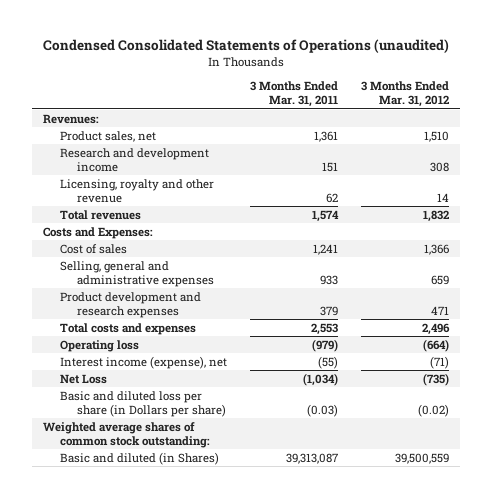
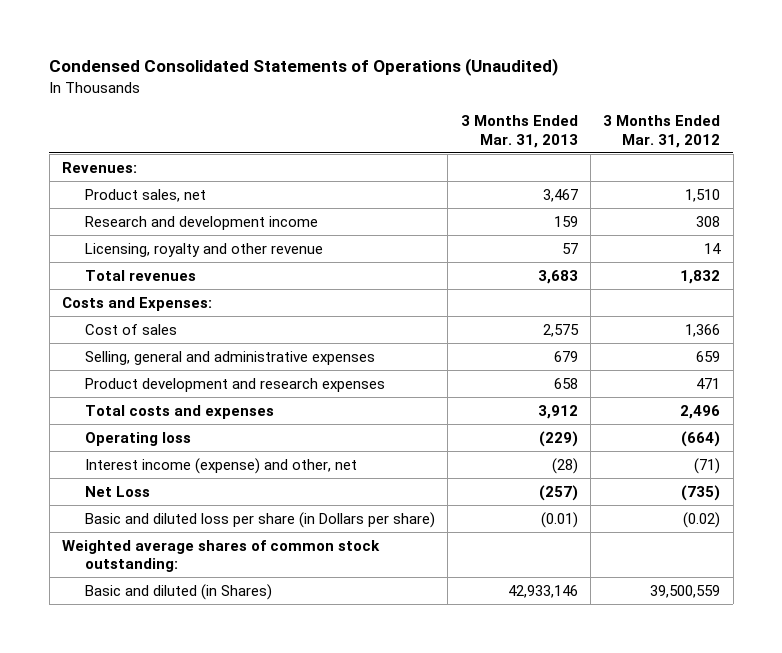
- Condensed Consolidated Statements of Operations (unaudited)
+ Condensed Consolidated Statements of Operations (Unaudited)
- | 3 Months Ended Mar. 31, 2011 | 3 Months Ended Mar. 31, 2012
+ | 3 Months Ended Mar. 31, 2013 | 3 Months Ended Mar. 31, 2012
- Interest income (expense), net | (55) | (71)
+ Interest income (expense) and other, net | (28) | (71)

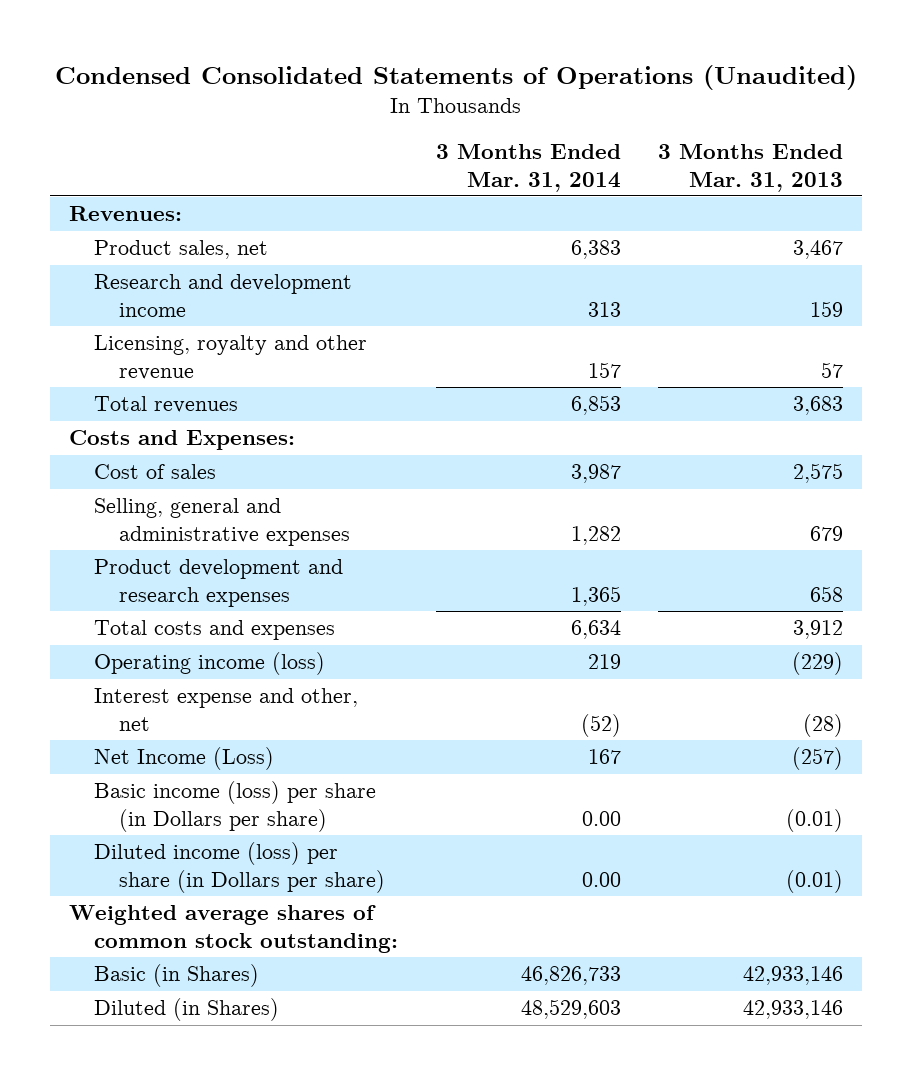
- | 3 Months Ended Mar. 31, 2013 | 3 Months Ended Mar. 31, 2012
+ | 3 Months Ended Mar. 31, 2014 | 3 Months Ended Mar. 31, 2013
- Operating loss | (229) | (664)
- Interest income (expense) and other, net | (28) | (71)
- Net Loss | (257) | (735)
- Basic and diluted loss per share (in Dollars per share) | (0.01) | (0.02)
+ Operating income (loss) | 219 | (229)
+ Interest expense and other, net | (52) | (28)
+ Net Income (Loss) | 167 | (257)
+ Basic income (loss) per share (in Dollars per share) | 0.00 | (0.01)
+ Diluted income (loss) per share (in Dollars per share) | 0.00 | (0.01)
- Basic and diluted (in Shares) | 42,933,146 | 39,500,559
+ Basic (in Shares) | 46,826,733 | 42,933,146
+ Diluted (in Shares) | 48,529,603 | 42,933,146

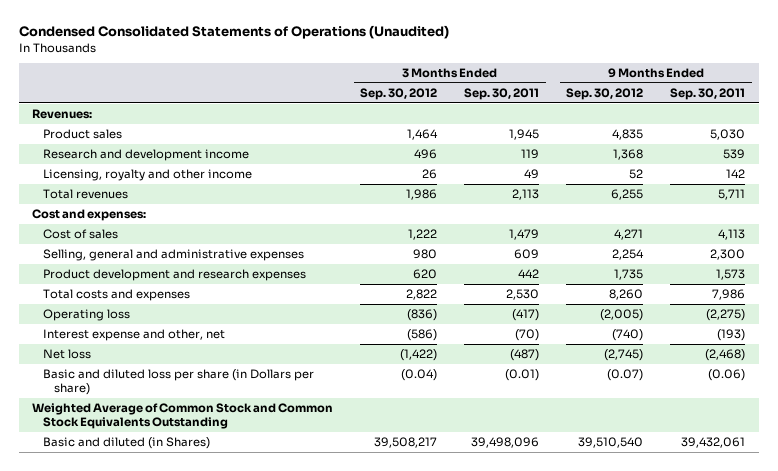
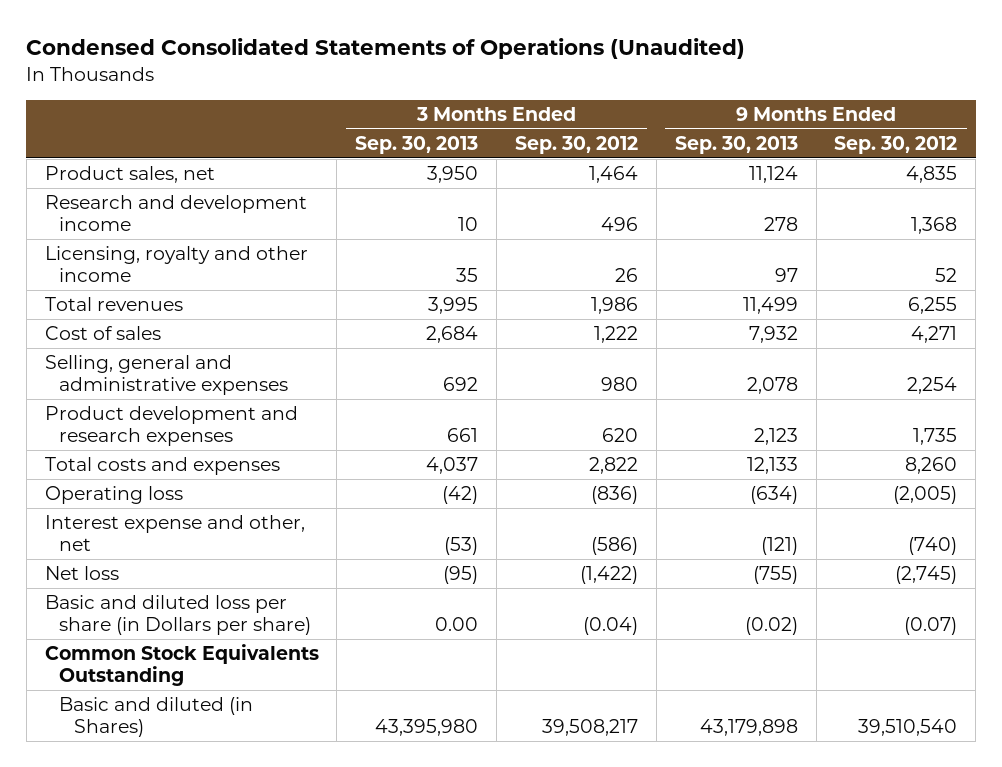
- | 3 Months Ended Sep. 30, 2012 | 3 Months Ended Sep. 30, 2011 | 9 Months Ended Sep. 30, 2012 | 9 Months Ended Sep. 30, 2011
+ | 3 Months Ended Sep. 30, 2013 | 3 Months Ended Sep. 30, 2012 | 9 Months Ended Sep. 30, 2013 | 9 Months Ended Sep. 30, 2012
- Revenues:
- Product sales | 1,464 | 1,945 | 4,835 | 5,030
+ Product sales, net | 3,950 | 1,464 | 11,124 | 4,835
- Cost and expenses:
- Weighted Average of Common Stock and Common Stock Equivalents Outstanding
+ Common Stock Equivalents Outstanding

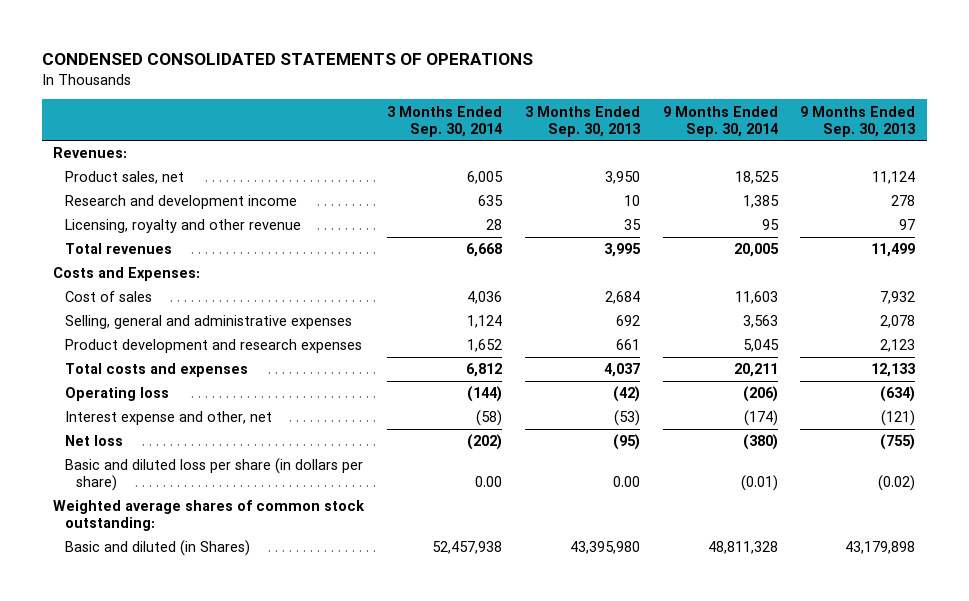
- Condensed Consolidated Statements of Operations (Unaudited)
+ CONDENSED CONSOLIDATED STATEMENTS OF OPERATIONS
- | 3 Months Ended Sep. 30, 2013 | 3 Months Ended Sep. 30, 2012 | 9 Months Ended Sep. 30, 2013 | 9 Months Ended Sep. 30, 2012
+ | 3 Months Ended Sep. 30, 2014 | 3 Months Ended Sep. 30, 2013 | 9 Months Ended Sep. 30, 2014 | 9 Months Ended Sep. 30, 2013
+ Revenues:
- Licensing, royalty and other income | 35 | 26 | 97 | 52
+ Licensing, royalty and other revenue | 28 | 35 | 95 | 97
+ Costs and Expenses:
- Basic and diluted loss per share (in Dollars per share) | 0.00 | (0.04) | (0.02) | (0.07)
- Common Stock Equivalents Outstanding
+ Basic and diluted loss per share (in dollars per share) | 0.00 | 0.00 | (0.01) | (0.02)
+ Weighted average shares of common stock outstanding:

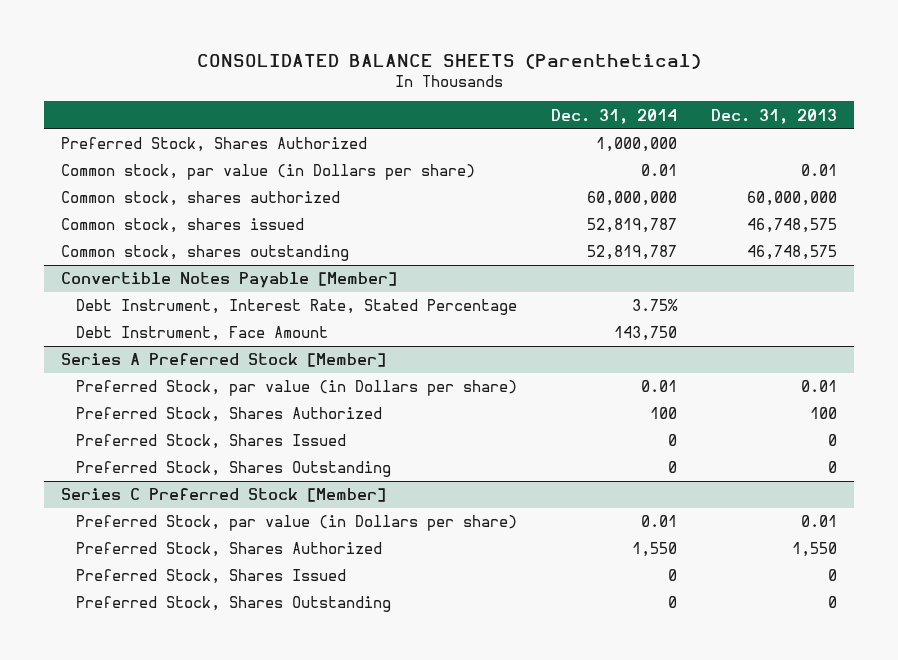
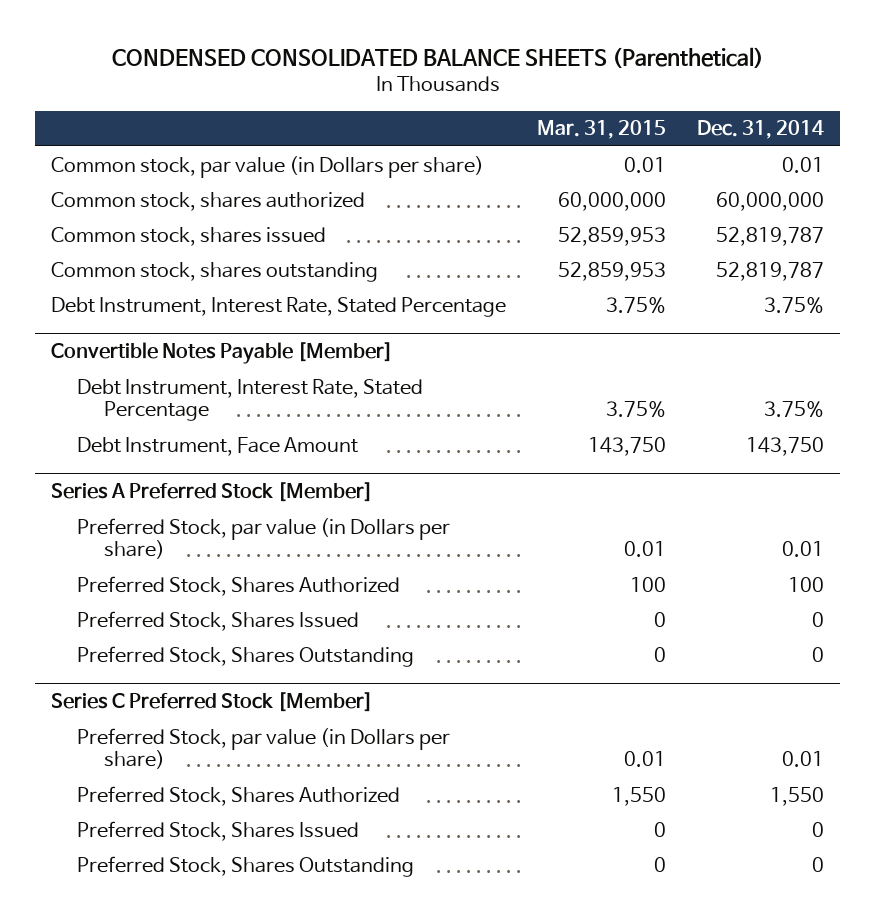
- CONSOLIDATED BALANCE SHEETS (Parenthetical)
+ CONDENSED CONSOLIDATED BALANCE SHEETS (Parenthetical)
- | Dec. 31, 2014 | Dec. 31, 2013
+ | Mar. 31, 2015 | Dec. 31, 2014
- Preferred Stock, Shares Authorized | 1,000,000 |
+ Debt Instrument, Interest Rate, Stated Percentage | 3.75% | 3.75%

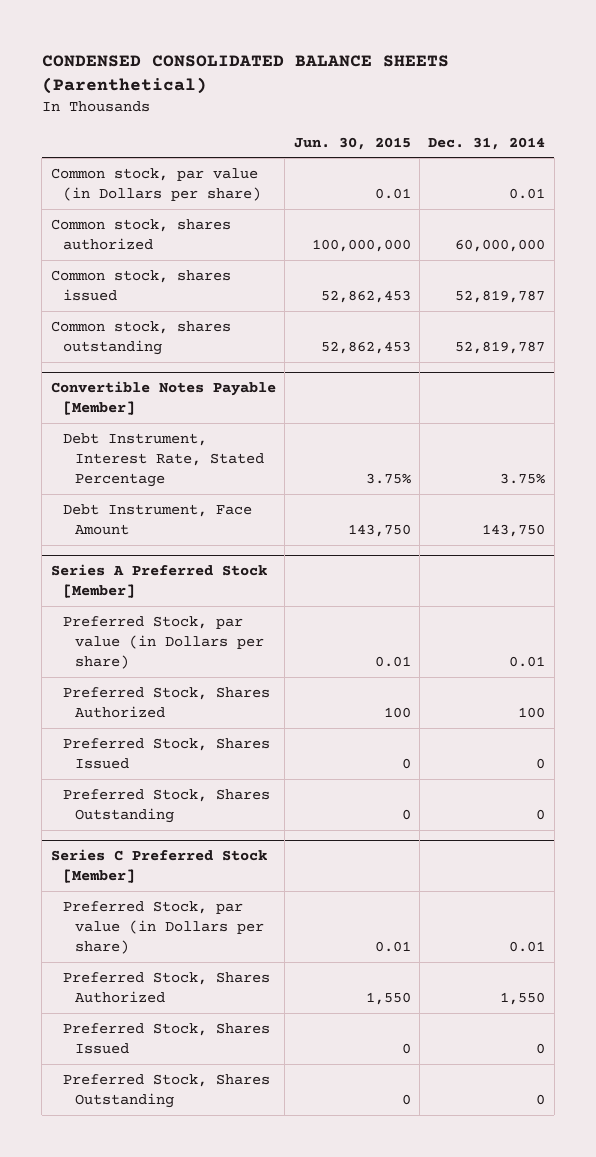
- | Mar. 31, 2015 | Dec. 31, 2014
+ | Jun. 30, 2015 | Dec. 31, 2014
- Debt Instrument, Interest Rate, Stated Percentage | 3.75% | 3.75%

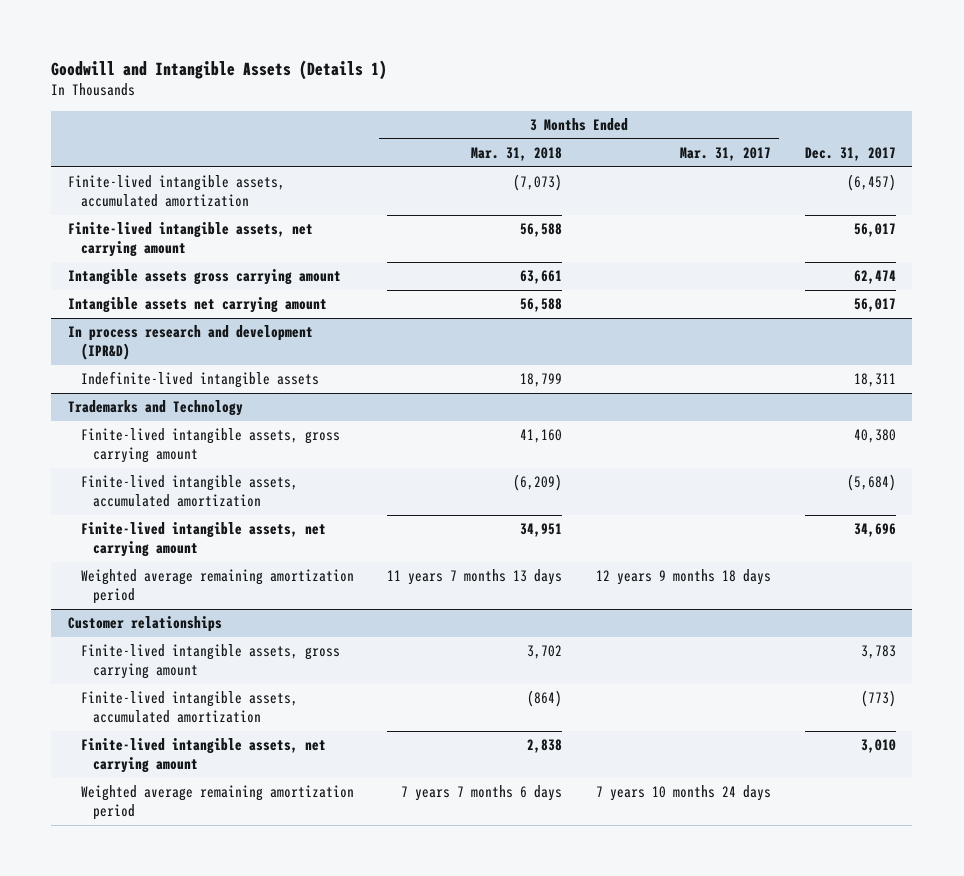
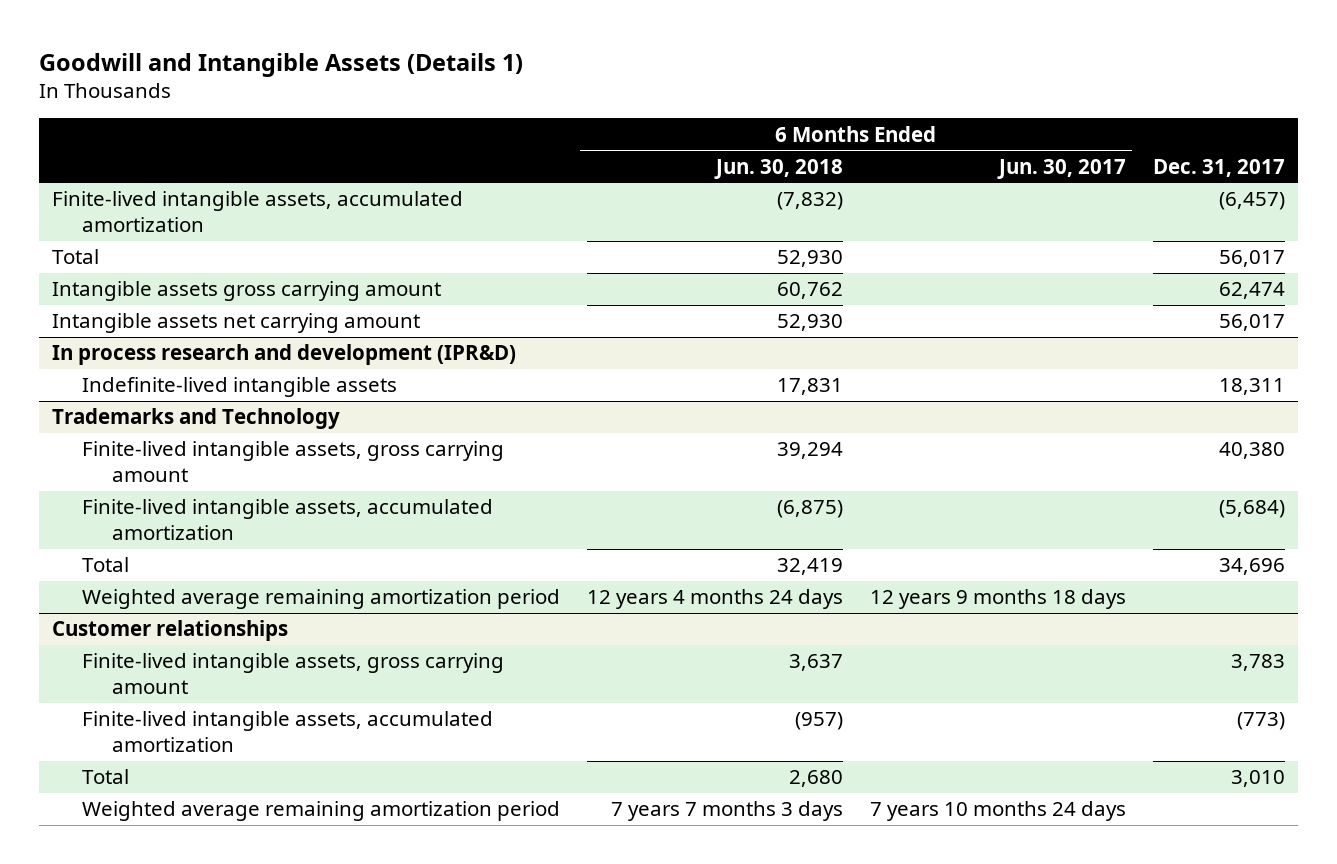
- | 3 Months Ended Mar. 31, 2018 | 3 Months Ended Mar. 31, 2017 | Dec. 31, 2017
+ | 6 Months Ended Jun. 30, 2018 | 6 Months Ended Jun. 30, 2017 | Dec. 31, 2017
- Finite-lived intangible assets, net carrying amount | 56,588 | | 56,017
+ Total | 52,930 | | 56,017
@ Trademarks and Technology
- Finite-lived intangible assets, net carrying amount | 34,951 | | 34,696
+ Total | 32,419 | | 34,696
@ Customer relationships
- Finite-lived intangible assets, net carrying amount | 2,838 | | 3,010
+ Total | 2,680 | | 3,010

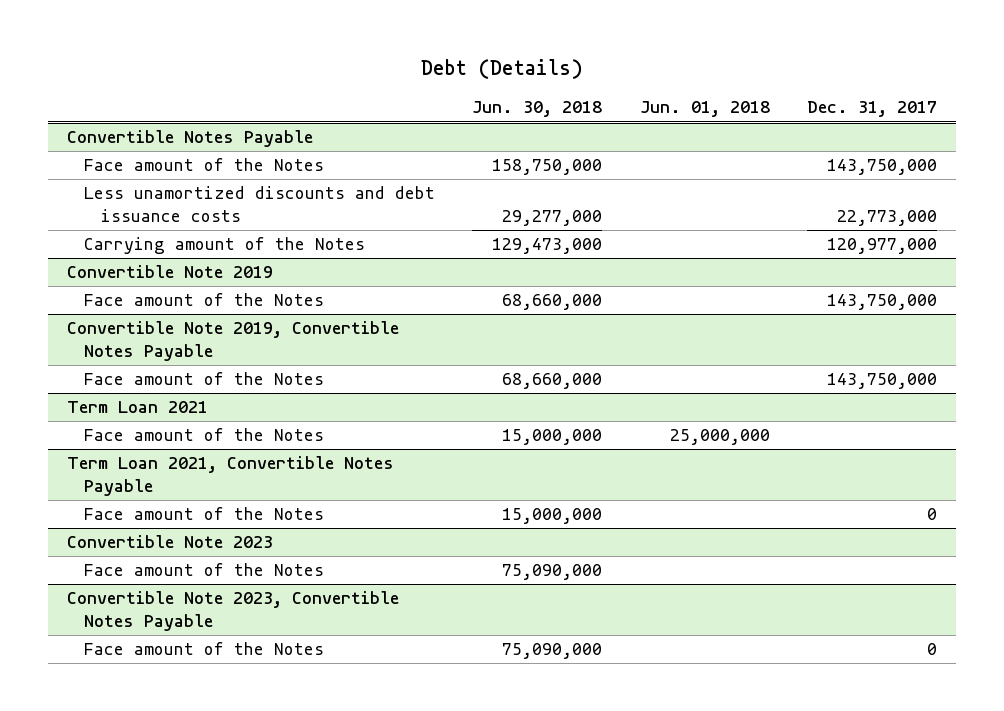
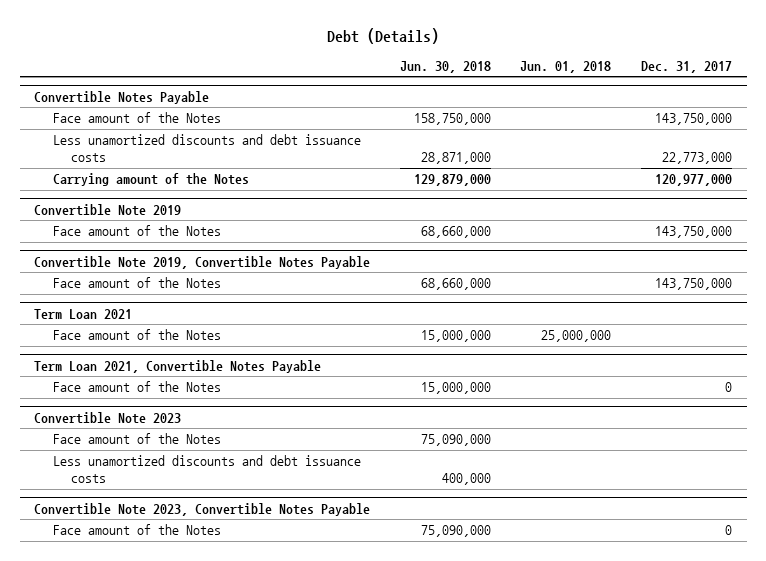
@ Convertible Notes Payable
- Less unamortized discounts and debt issuance costs | 29,277,000 | | 22,773,000
- Carrying amount of the Notes | 129,473,000 | | 120,977,000
+ Less unamortized discounts and debt issuance costs | 28,871,000 | | 22,773,000
+ Carrying amount of the Notes | 129,879,000 | | 120,977,000
@ Convertible Note 2023
+ Less unamortized discounts and debt issuance costs | 400,000 | |

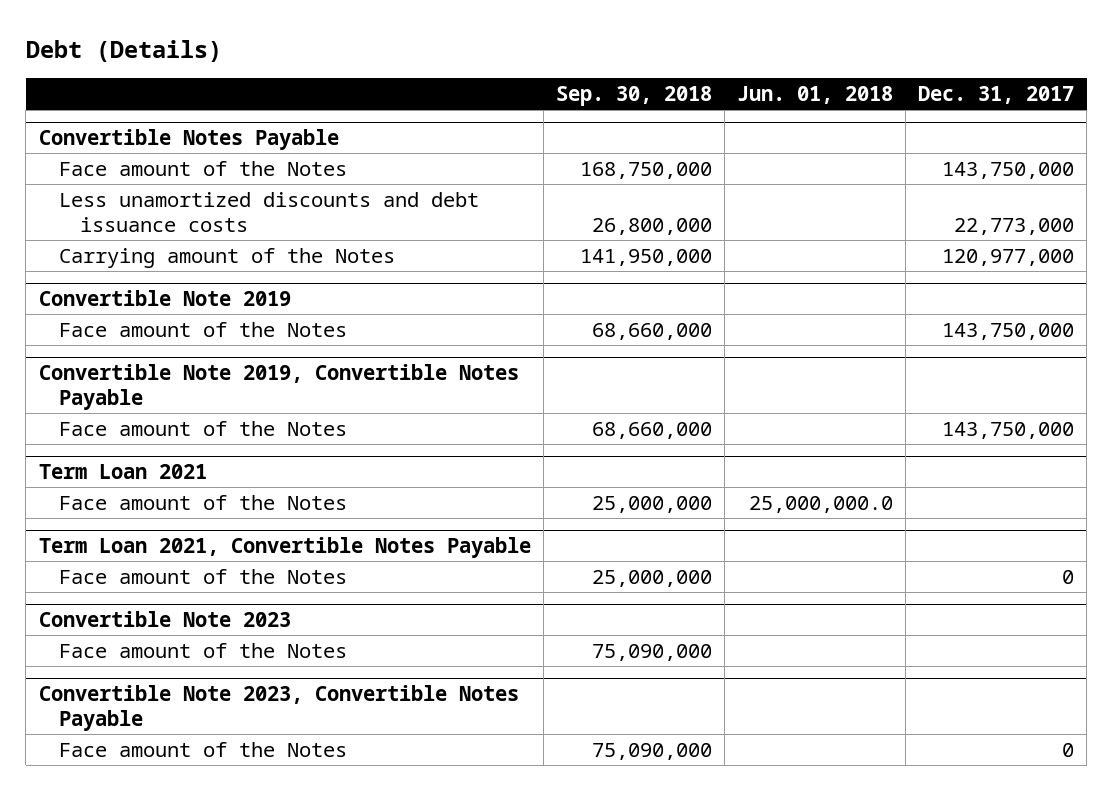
- | Jun. 30, 2018 | Jun. 01, 2018 | Dec. 31, 2017
+ | Sep. 30, 2018 | Jun. 01, 2018 | Dec. 31, 2017
@ Term Loan 2021
- Face amount of the Notes | 15,000,000 | 25,000,000 |
+ Face amount of the Notes | 25,000,000 | 25,000,000.0 |
@ Convertible Note 2023
- Less unamortized discounts and debt issuance costs | 400,000 | |

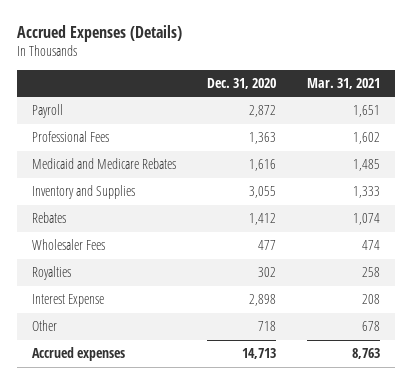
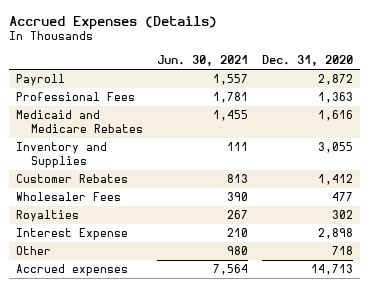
- | Dec. 31, 2020 | Mar. 31, 2021
+ | Jun. 30, 2021 | Dec. 31, 2020
- Rebates | 1,412 | 1,074
+ Customer Rebates | 813 | 1,412

